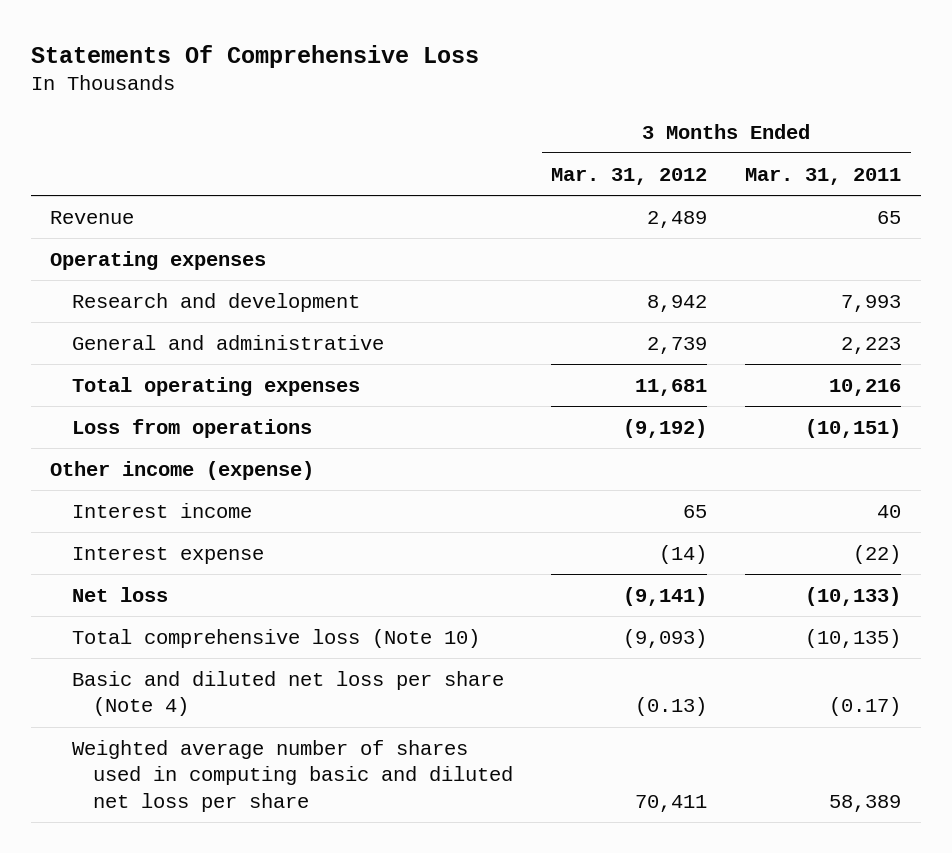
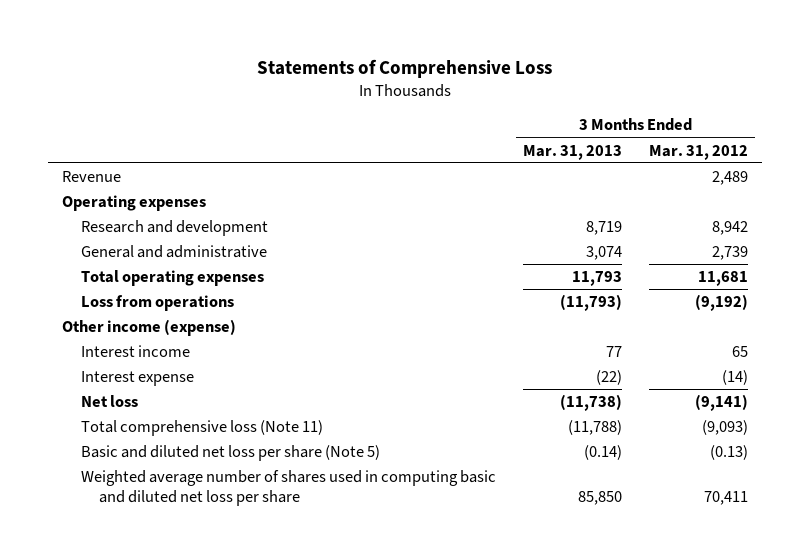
- Statements Of Comprehensive Loss
+ Statements of Comprehensive Loss
- | 3 Months Ended Mar. 31, 2012 | 3 Months Ended Mar. 31, 2011
+ | 3 Months Ended Mar. 31, 2013 | 3 Months Ended Mar. 31, 2012
- Total comprehensive loss (Note 10) | (9,093) | (10,135)
- Basic and diluted net loss per share (Note 4) | (0.13) | (0.17)
+ Total comprehensive loss (Note 11) | (11,788) | (9,093)
+ Basic and diluted net loss per share (Note 5) | (0.14) | (0.13)

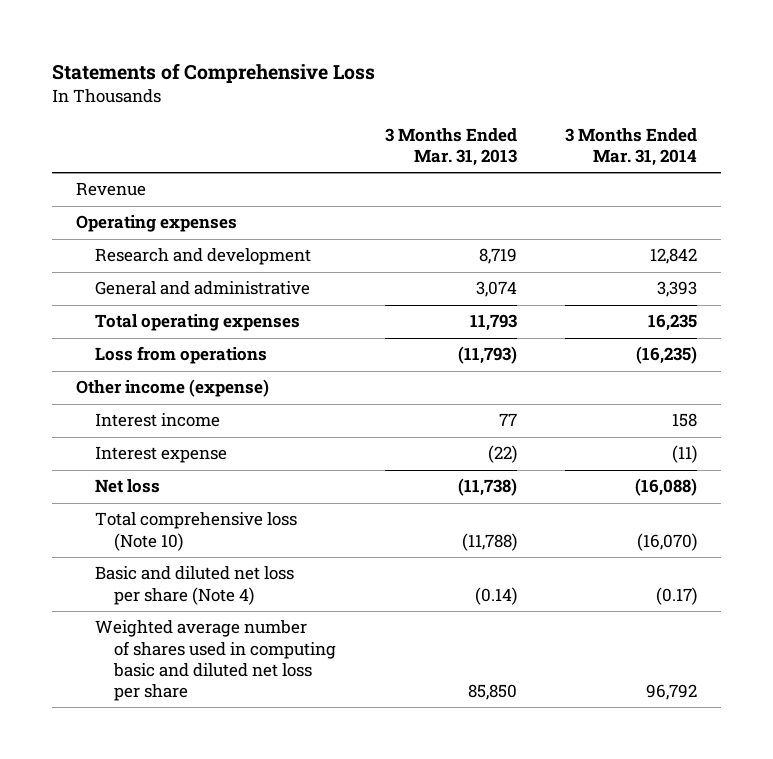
- | 3 Months Ended Mar. 31, 2013 | 3 Months Ended Mar. 31, 2012
+ | 3 Months Ended Mar. 31, 2013 | 3 Months Ended Mar. 31, 2014
- Total comprehensive loss (Note 11) | (11,788) | (9,093)
- Basic and diluted net loss per share (Note 5) | (0.14) | (0.13)
+ Total comprehensive loss (Note 10) | (11,788) | (16,070)
+ Basic and diluted net loss per share (Note 4) | (0.14) | (0.17)

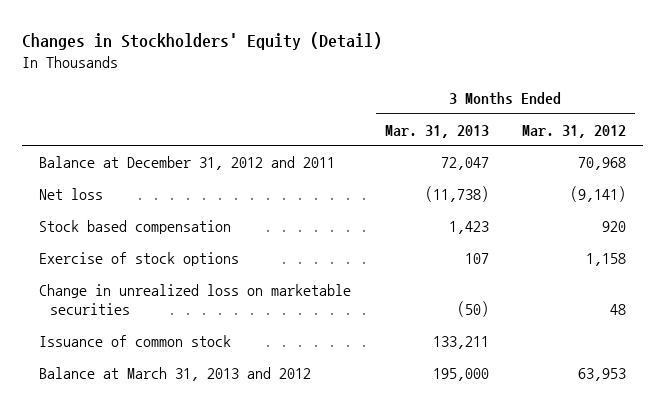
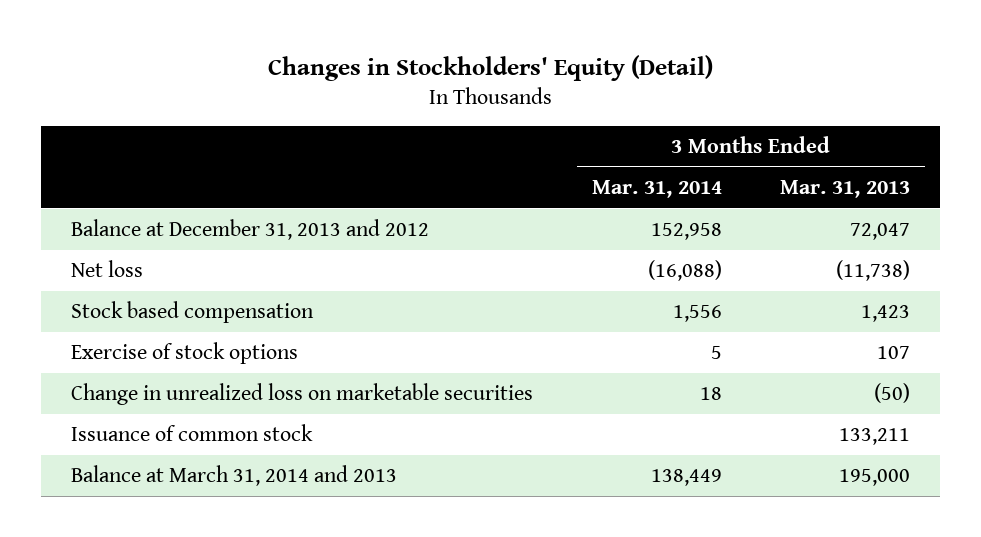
- | 3 Months Ended Mar. 31, 2013 | 3 Months Ended Mar. 31, 2012
+ | 3 Months Ended Mar. 31, 2014 | 3 Months Ended Mar. 31, 2013
- Balance at December 31, 2012 and 2011 | 72,047 | 70,968
+ Balance at December 31, 2013 and 2012 | 152,958 | 72,047
- Balance at March 31, 2013 and 2012 | 195,000 | 63,953
+ Balance at March 31, 2014 and 2013 | 138,449 | 195,000

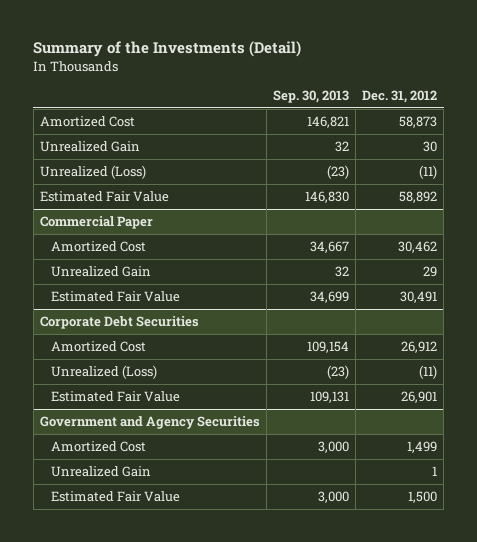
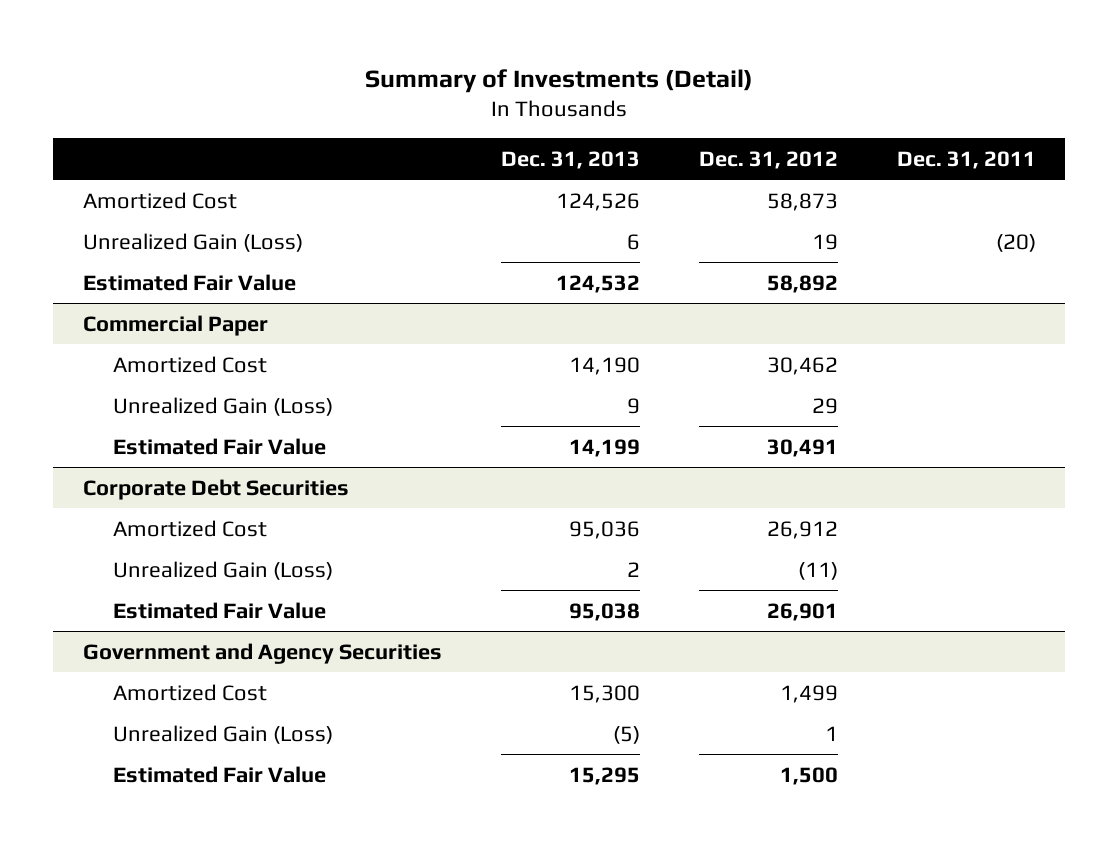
- Summary of the Investments (Detail)
+ Summary of Investments (Detail)
- | Sep. 30, 2013 | Dec. 31, 2012
+ | Dec. 31, 2013 | Dec. 31, 2012 | Dec. 31, 2011
- Unrealized Gain | 32 | 30
- Unrealized (Loss) | (23) | (11)
+ Unrealized Gain (Loss) | 6 | 19 | (20)
@ Commercial Paper
- Unrealized Gain | 32 | 29
+ Unrealized Gain (Loss) | 9 | 29 |
@ Corporate Debt Securities
- Unrealized (Loss) | (23) | (11)
+ Unrealized Gain (Loss) | 2 | (11) |
@ Government and Agency Securities
- Unrealized Gain | | 1
+ Unrealized Gain (Loss) | (5) | 1 |

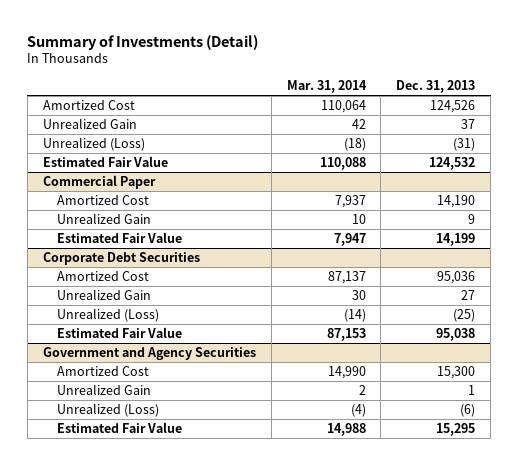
- | Dec. 31, 2013 | Dec. 31, 2012 | Dec. 31, 2011
+ | Mar. 31, 2014 | Dec. 31, 2013
- Unrealized Gain (Loss) | 6 | 19 | (20)
+ Unrealized Gain | 42 | 37
+ Unrealized (Loss) | (18) | (31)
@ Commercial Paper
- Unrealized Gain (Loss) | 9 | 29 |
+ Unrealized Gain | 10 | 9
@ Corporate Debt Securities
- Unrealized Gain (Loss) | 2 | (11) |
+ Unrealized Gain | 30 | 27
+ Unrealized (Loss) | (14) | (25)
@ Government and Agency Securities
- Unrealized Gain (Loss) | (5) | 1 |
+ Unrealized Gain | 2 | 1
+ Unrealized (Loss) | (4) | (6)

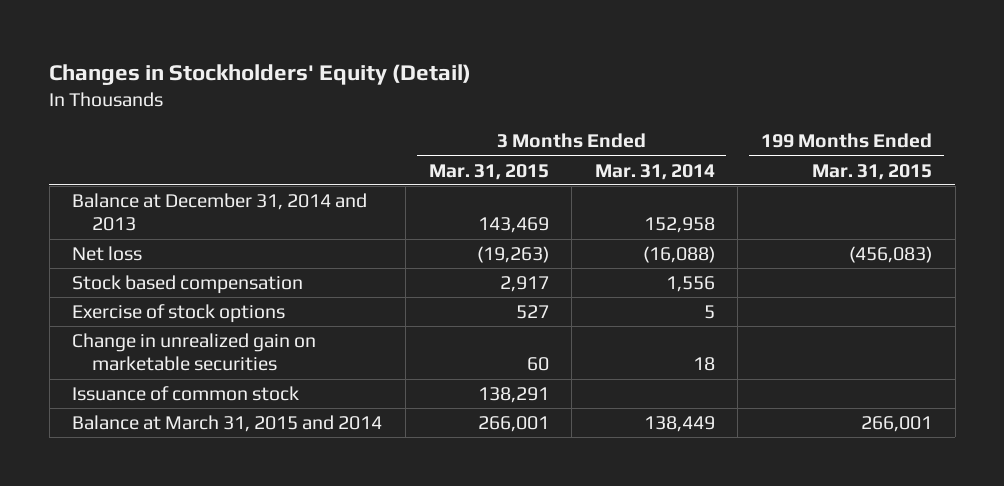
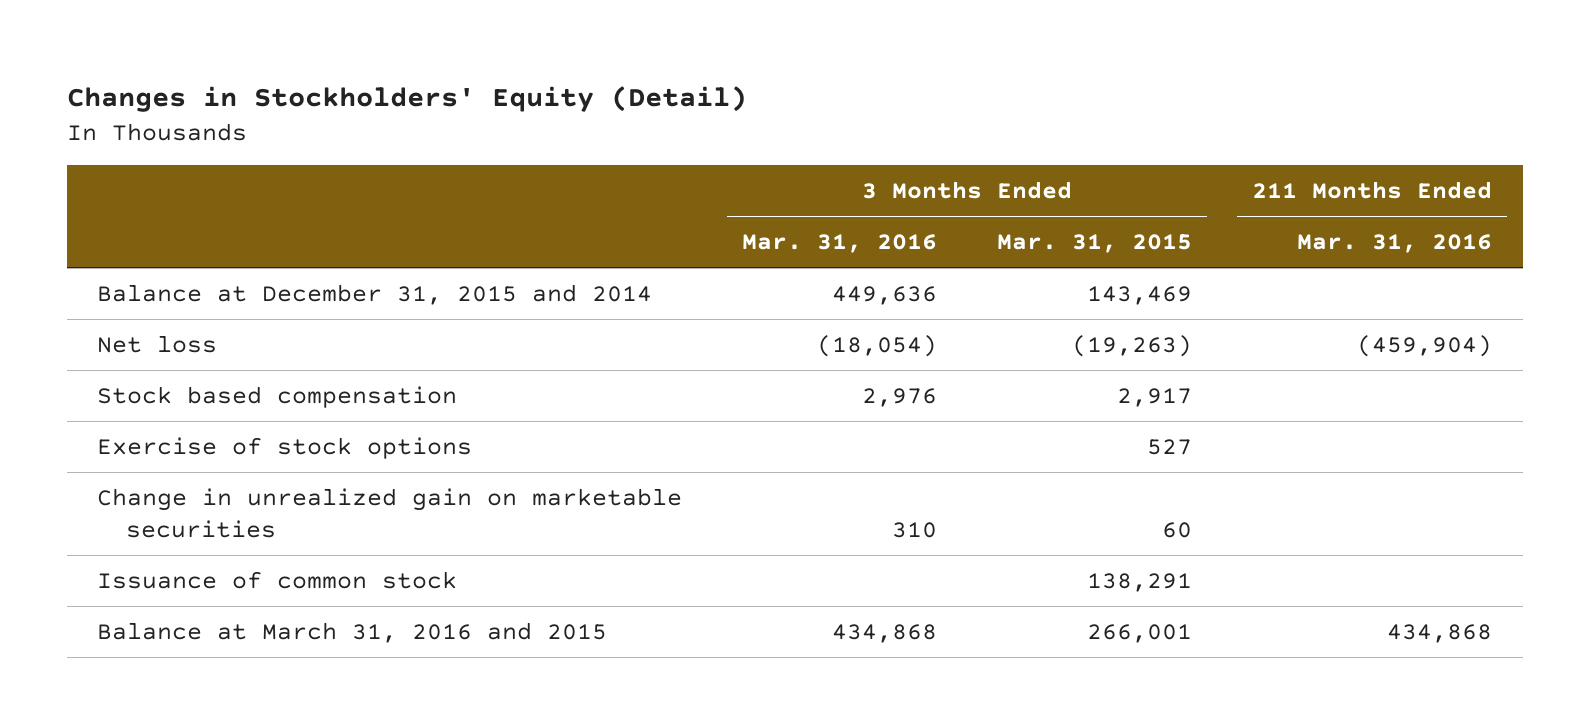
- | 3 Months Ended Mar. 31, 2015 | 3 Months Ended Mar. 31, 2014 | 199 Months Ended Mar. 31, 2015
+ | 3 Months Ended Mar. 31, 2016 | 3 Months Ended Mar. 31, 2015 | 211 Months Ended Mar. 31, 2016
- Balance at December 31, 2014 and 2013 | 143,469 | 152,958 |
+ Balance at December 31, 2015 and 2014 | 449,636 | 143,469 |
- Balance at March 31, 2015 and 2014 | 266,001 | 138,449 | 266,001
+ Balance at March 31, 2016 and 2015 | 434,868 | 266,001 | 434,868

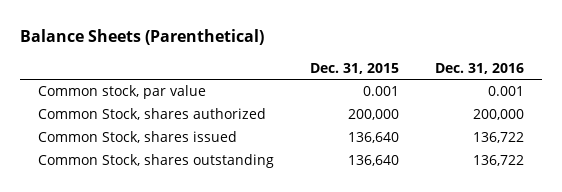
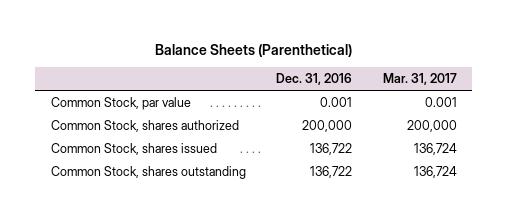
- | Dec. 31, 2015 | Dec. 31, 2016
+ | Dec. 31, 2016 | Mar. 31, 2017
- Common stock, par value | 0.001 | 0.001
+ Common Stock, par value | 0.001 | 0.001

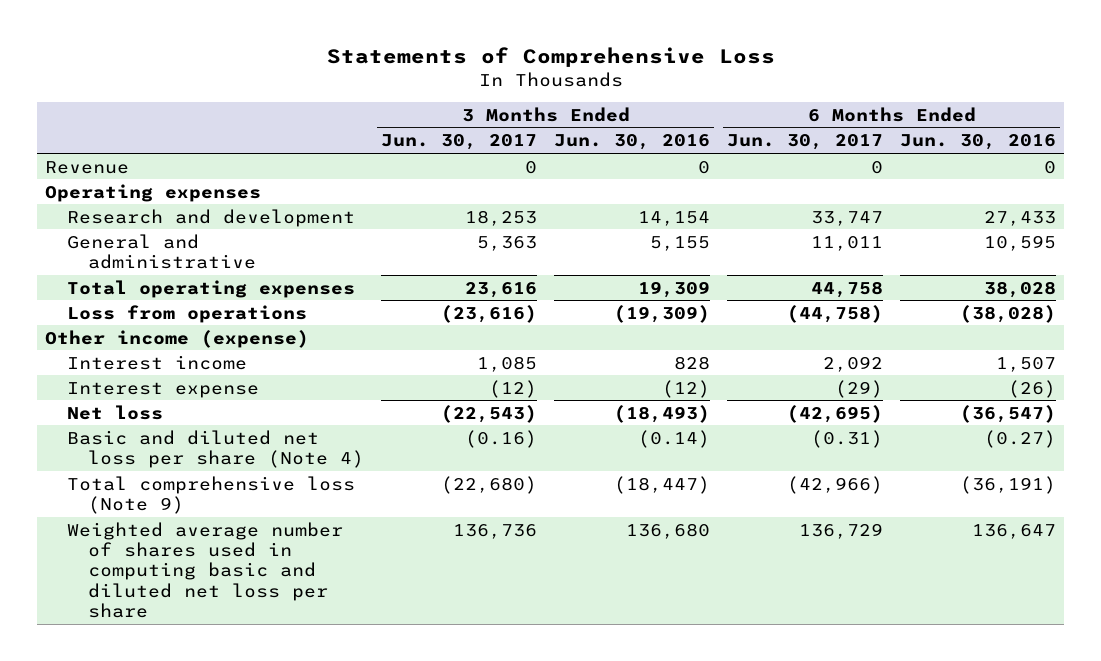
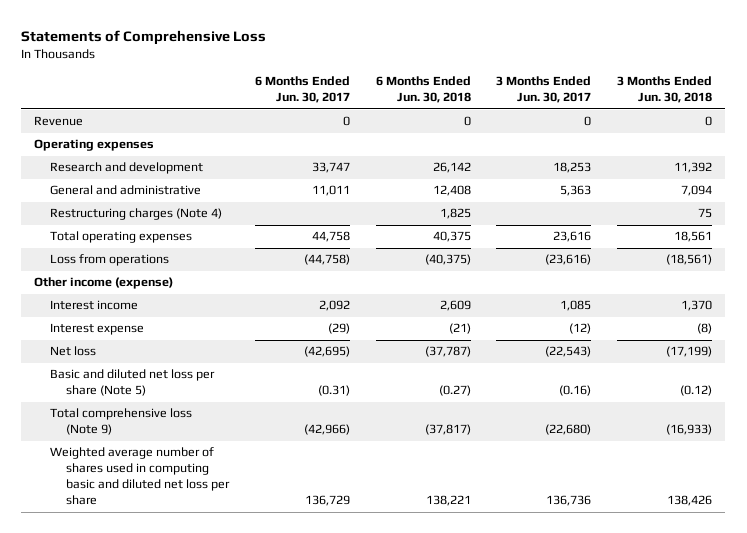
- | 3 Months Ended Jun. 30, 2017 | 3 Months Ended Jun. 30, 2016 | 6 Months Ended Jun. 30, 2017 | 6 Months Ended Jun. 30, 2016
+ | 6 Months Ended Jun. 30, 2017 | 6 Months Ended Jun. 30, 2018 | 3 Months Ended Jun. 30, 2017 | 3 Months Ended Jun. 30, 2018
+ Restructuring charges (Note 4) | | 1,825 | | 75
- Basic and diluted net loss per share (Note 4) | (0.16) | (0.14) | (0.31) | (0.27)
+ Basic and diluted net loss per share (Note 5) | (0.31) | (0.27) | (0.16) | (0.12)

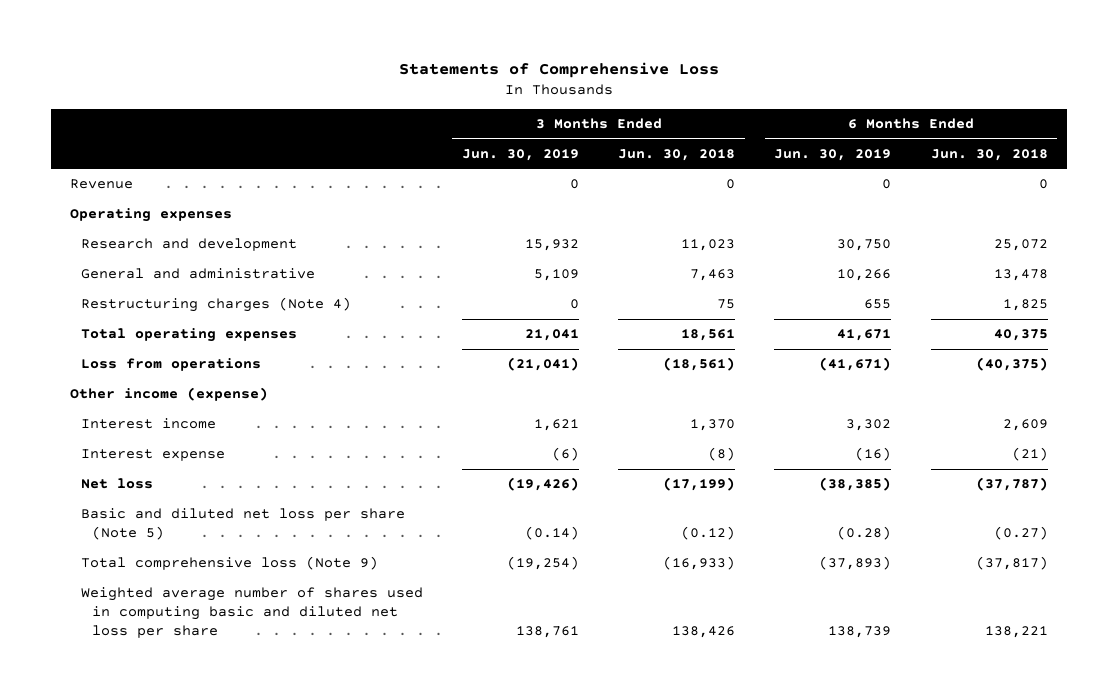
- | 6 Months Ended Jun. 30, 2017 | 6 Months Ended Jun. 30, 2018 | 3 Months Ended Jun. 30, 2017 | 3 Months Ended Jun. 30, 2018
+ | 3 Months Ended Jun. 30, 2019 | 3 Months Ended Jun. 30, 2018 | 6 Months Ended Jun. 30, 2019 | 6 Months Ended Jun. 30, 2018
- Research and development | 33,747 | 26,142 | 18,253 | 11,392
- General and administrative | 11,011 | 12,408 | 5,363 | 7,094
+ Research and development | 15,932 | 11,023 | 30,750 | 25,072
+ General and administrative | 5,109 | 7,463 | 10,266 | 13,478

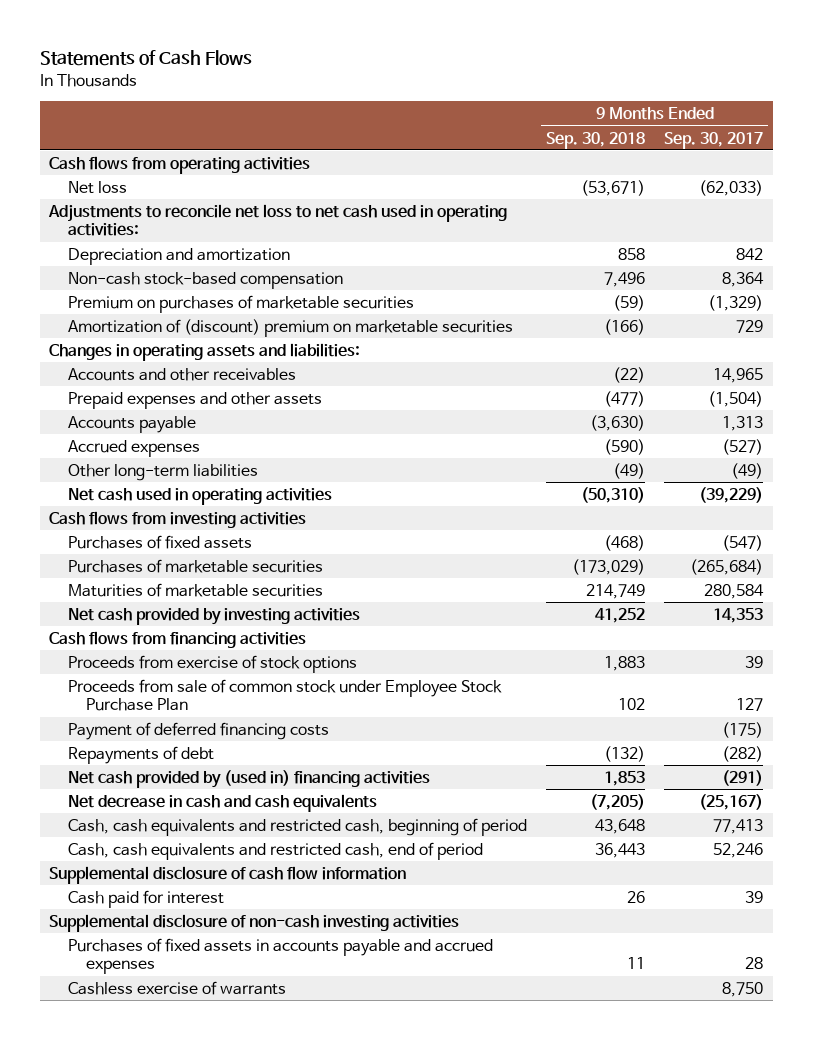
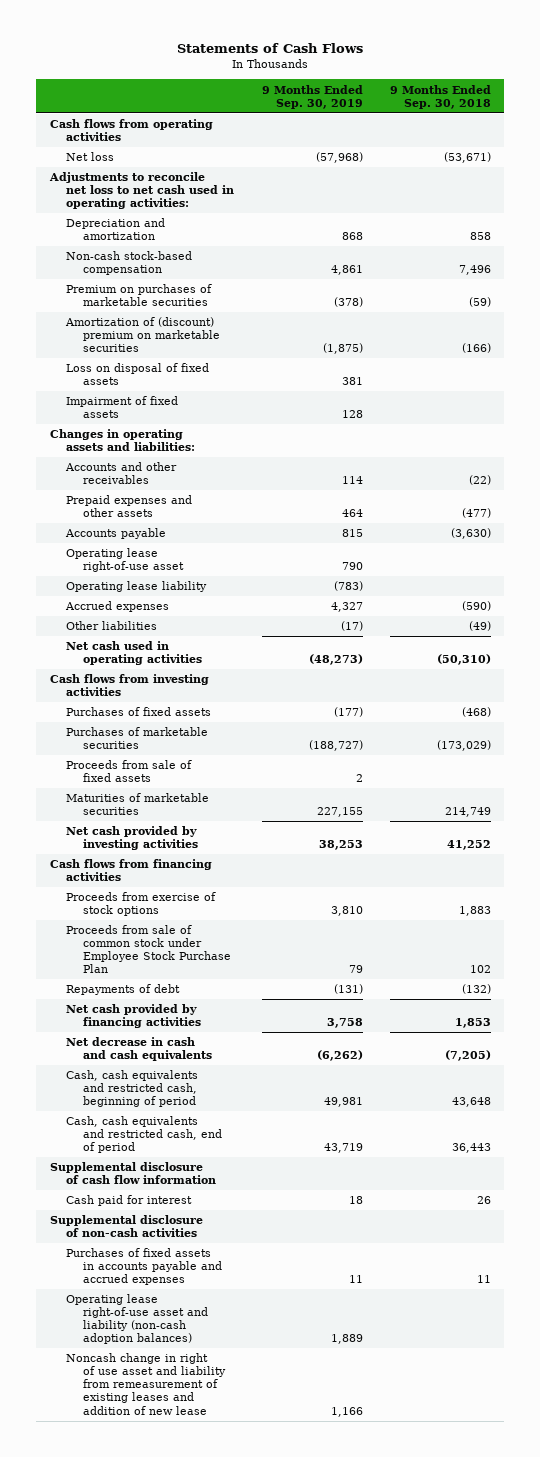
- | 9 Months Ended Sep. 30, 2018 | 9 Months Ended Sep. 30, 2017
+ | 9 Months Ended Sep. 30, 2019 | 9 Months Ended Sep. 30, 2018
+ Loss on disposal of fixed assets | 381 |
+ Impairment of fixed assets | 128 |
+ Operating lease right-of-use asset | 790 |
+ Operating lease liability | (783) |
- Other long-term liabilities | (49) | (49)
+ Other liabilities | (17) | (49)
+ Proceeds from sale of fixed assets | 2 |
- Payment of deferred financing costs | | (175)
- Net cash provided by (used in) financing activities | 1,853 | (291)
+ Net cash provided by financing activities | 3,758 | 1,853
- Supplemental disclosure of non-cash investing activities
+ Supplemental disclosure of non-cash activities
- Cashless exercise of warrants | | 8,750
+ Operating lease right-of-use asset and liability (non-cash adoption balances) | 1,889 |
+ Noncash change in right of use asset and liability from remeasurement of existing leases and addition of new lease | 1,166 |

